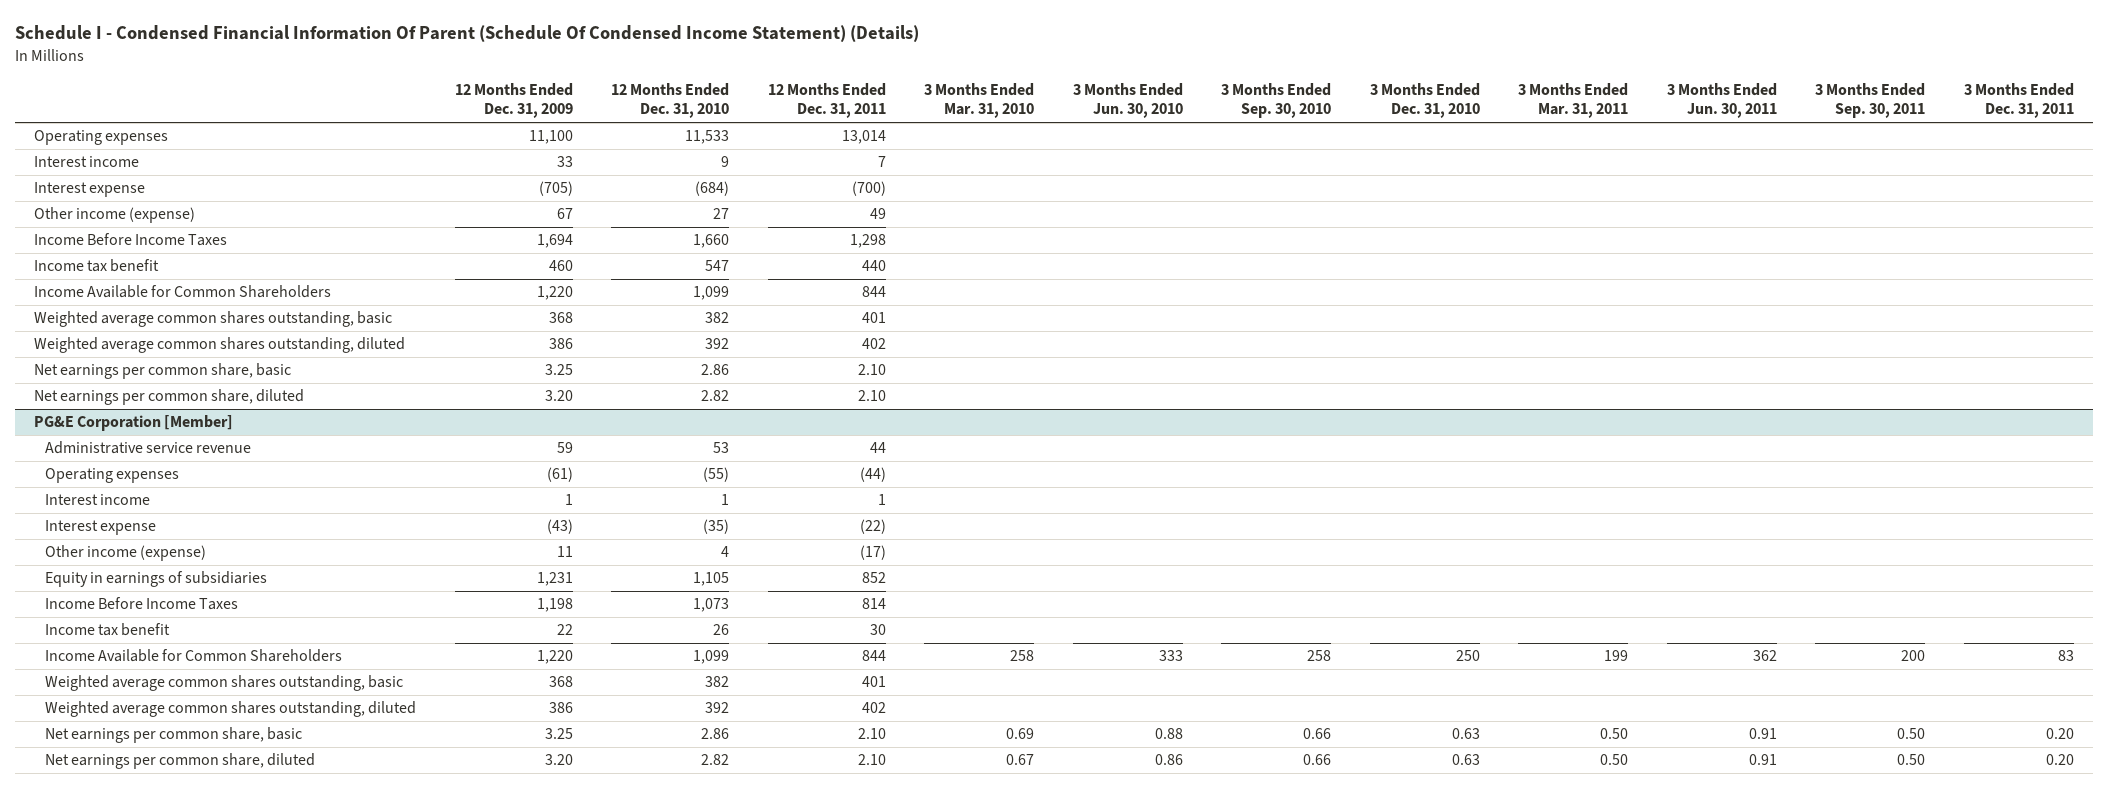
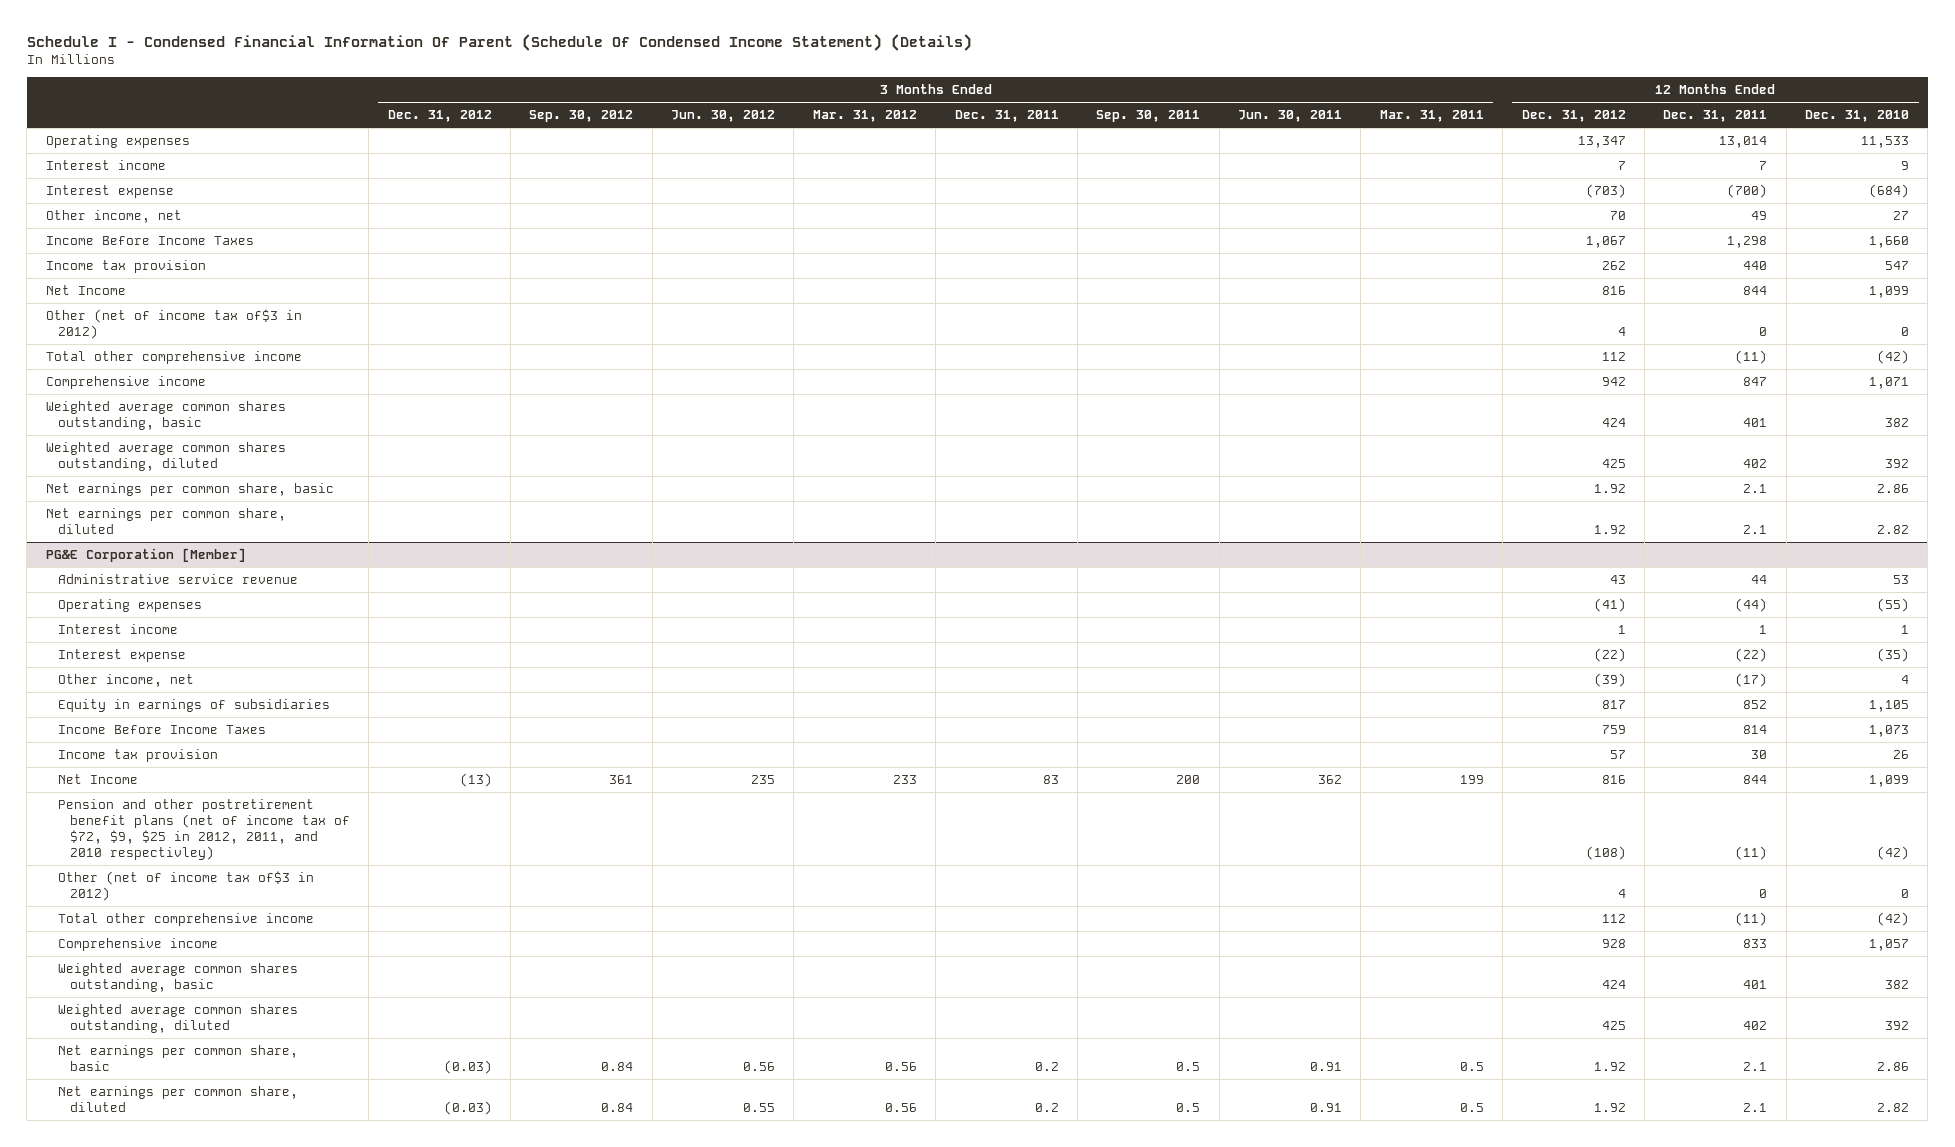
- | 12 Months Ended Dec. 31, 2009 | 12 Months Ended Dec. 31, 2010 | 12 Months Ended Dec. 31, 2011 | 3 Months Ended Mar. 31, 2010 | 3 Months Ended Jun. 30, 2010 | 3 Months Ended Sep. 30, 2010 | 3 Months Ended Dec. 31, 2010 | 3 Months Ended Mar. 31, 2011 | 3 Months Ended Jun. 30, 2011 | 3 Months Ended Sep. 30, 2011 | 3 Months Ended Dec. 31, 2011
+ | 3 Months Ended Dec. 31, 2012 | 3 Months Ended Sep. 30, 2012 | 3 Months Ended Jun. 30, 2012 | 3 Months Ended Mar. 31, 2012 | 3 Months Ended Dec. 31, 2011 | 3 Months Ended Sep. 30, 2011 | 3 Months Ended Jun. 30, 2011 | 3 Months Ended Mar. 31, 2011 | 12 Months Ended Dec. 31, 2012 | 12 Months Ended Dec. 31, 2011 | 12 Months Ended Dec. 31, 2010
- Other income (expense) | 67 | 27 | 49 | | | | | | | |
+ Other income, net | | | | | | | | | 70 | 49 | 27
- Income tax benefit | 460 | 547 | 440 | | | | | | | |
- Income Available for Common Shareholders | 1,220 | 1,099 | 844 | | | | | | | |
+ Income tax provision | | | | | | | | | 262 | 440 | 547
+ Net Income | | | | | | | | | 816 | 844 | 1,099
+ Other (net of income tax of$3 in 2012) | | | | | | | | | 4 | 0 | 0
+ Total other comprehensive income | | | | | | | | | 112 | (11) | (42)
+ Comprehensive income | | | | | | | | | 942 | 847 | 1,071
- Net earnings per common share, basic | 3.25 | 2.86 | 2.10 | | | | | | | |
- Net earnings per common share, diluted | 3.20 | 2.82 | 2.10 | | | | | | | |
+ Net earnings per common share, basic | | | | | | | | | 1.92 | 2.1 | 2.86
+ Net earnings per common share, diluted | | | | | | | | | 1.92 | 2.1 | 2.82
@ PG&E Corporation [Member]
- Other income (expense) | 11 | 4 | (17) | | | | | | | |
+ Other income, net | | | | | | | | | (39) | (17) | 4
- Income tax benefit | 22 | 26 | 30 | | | | | | | |
- Income Available for Common Shareholders | 1,220 | 1,099 | 844 | 258 | 333 | 258 | 250 | 199 | 362 | 200 | 83
+ Income tax provision | | | | | | | | | 57 | 30 | 26
+ Net Income | (13) | 361 | 235 | 233 | 83 | 200 | 362 | 199 | 816 | 844 | 1,099
+ Pension and other postretirement benefit plans (net of income tax of $72, $9, $25 in 2012, 2011, and 2010 respectivley) | | | | | | | | | (108) | (11) | (42)
+ Other (net of income tax of$3 in 2012) | | | | | | | | | 4 | 0 | 0
+ Total other comprehensive income | | | | | | | | | 112 | (11) | (42)
+ Comprehensive income | | | | | | | | | 928 | 833 | 1,057
- Net earnings per common share, basic | 3.25 | 2.86 | 2.10 | 0.69 | 0.88 | 0.66 | 0.63 | 0.50 | 0.91 | 0.50 | 0.20
- Net earnings per common share, diluted | 3.20 | 2.82 | 2.10 | 0.67 | 0.86 | 0.66 | 0.63 | 0.50 | 0.91 | 0.50 | 0.20
+ Net earnings per common share, basic | (0.03) | 0.84 | 0.56 | 0.56 | 0.2 | 0.5 | 0.91 | 0.5 | 1.92 | 2.1 | 2.86
+ Net earnings per common share, diluted | (0.03) | 0.84 | 0.55 | 0.56 | 0.2 | 0.5 | 0.91 | 0.5 | 1.92 | 2.1 | 2.82

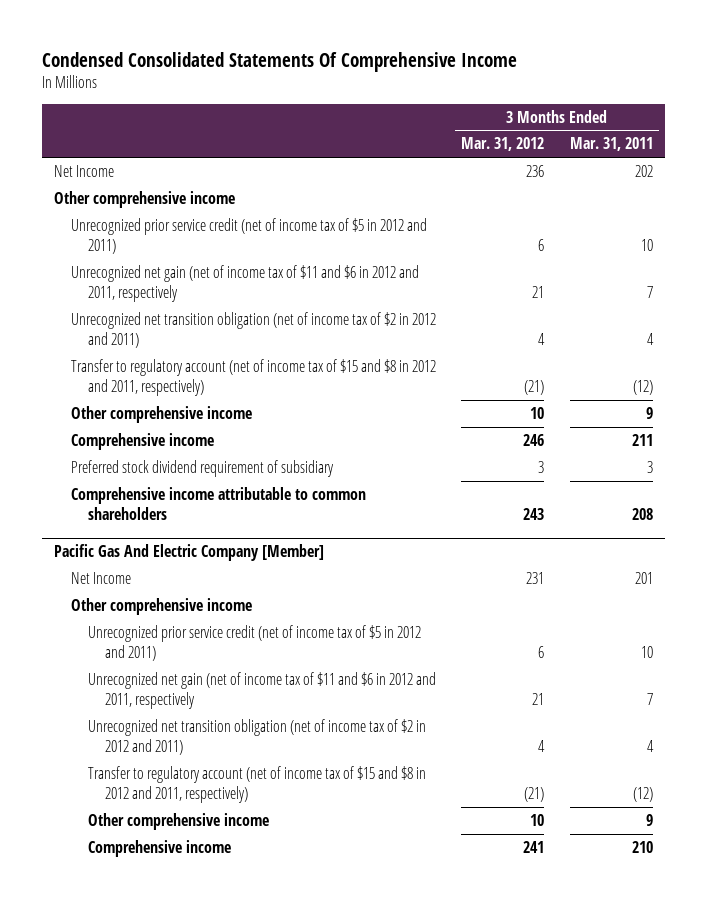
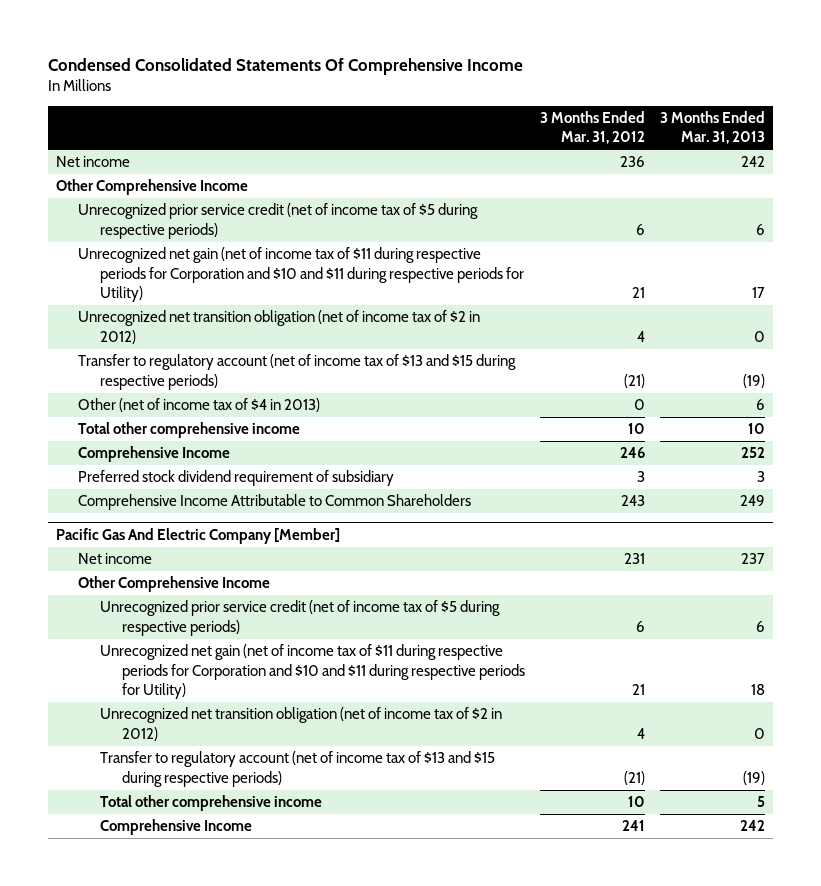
- | 3 Months Ended Mar. 31, 2012 | 3 Months Ended Mar. 31, 2011
+ | 3 Months Ended Mar. 31, 2012 | 3 Months Ended Mar. 31, 2013
- Net Income | 236 | 202
- Other comprehensive income
- Unrecognized prior service credit (net of income tax of $5 in 2012 and 2011) | 6 | 10
- Unrecognized net gain (net of income tax of $11 and $6 in 2012 and 2011, respectively | 21 | 7
- Unrecognized net transition obligation (net of income tax of $2 in 2012 and 2011) | 4 | 4
- Transfer to regulatory account (net of income tax of $15 and $8 in 2012 and 2011, respectively) | (21) | (12)
- Other comprehensive income | 10 | 9
- Comprehensive income | 246 | 211
+ Net income | 236 | 242
+ Other Comprehensive Income
+ Unrecognized prior service credit (net of income tax of $5 during respective periods) | 6 | 6
+ Unrecognized net gain (net of income tax of $11 during respective periods for Corporation and $10 and $11 during respective periods for Utility) | 21 | 17
+ Unrecognized net transition obligation (net of income tax of $2 in 2012) | 4 | 0
+ Transfer to regulatory account (net of income tax of $13 and $15 during respective periods) | (21) | (19)
+ Other (net of income tax of $4 in 2013) | 0 | 6
+ Total other comprehensive income | 10 | 10
+ Comprehensive Income | 246 | 252
- Comprehensive income attributable to common shareholders | 243 | 208
+ Comprehensive Income Attributable to Common Shareholders | 243 | 249
@ Pacific Gas And Electric Company [Member]
- Net Income | 231 | 201
- Other comprehensive income
- Unrecognized prior service credit (net of income tax of $5 in 2012 and 2011) | 6 | 10
- Unrecognized net gain (net of income tax of $11 and $6 in 2012 and 2011, respectively | 21 | 7
- Unrecognized net transition obligation (net of income tax of $2 in 2012 and 2011) | 4 | 4
- Transfer to regulatory account (net of income tax of $15 and $8 in 2012 and 2011, respectively) | (21) | (12)
- Other comprehensive income | 10 | 9
- Comprehensive income | 241 | 210
+ Net income | 231 | 237
+ Other Comprehensive Income
+ Unrecognized prior service credit (net of income tax of $5 during respective periods) | 6 | 6
+ Unrecognized net gain (net of income tax of $11 during respective periods for Corporation and $10 and $11 during respective periods for Utility) | 21 | 18
+ Unrecognized net transition obligation (net of income tax of $2 in 2012) | 4 | 0
+ Transfer to regulatory account (net of income tax of $13 and $15 during respective periods) | (21) | (19)
+ Total other comprehensive income | 10 | 5
+ Comprehensive Income | 241 | 242

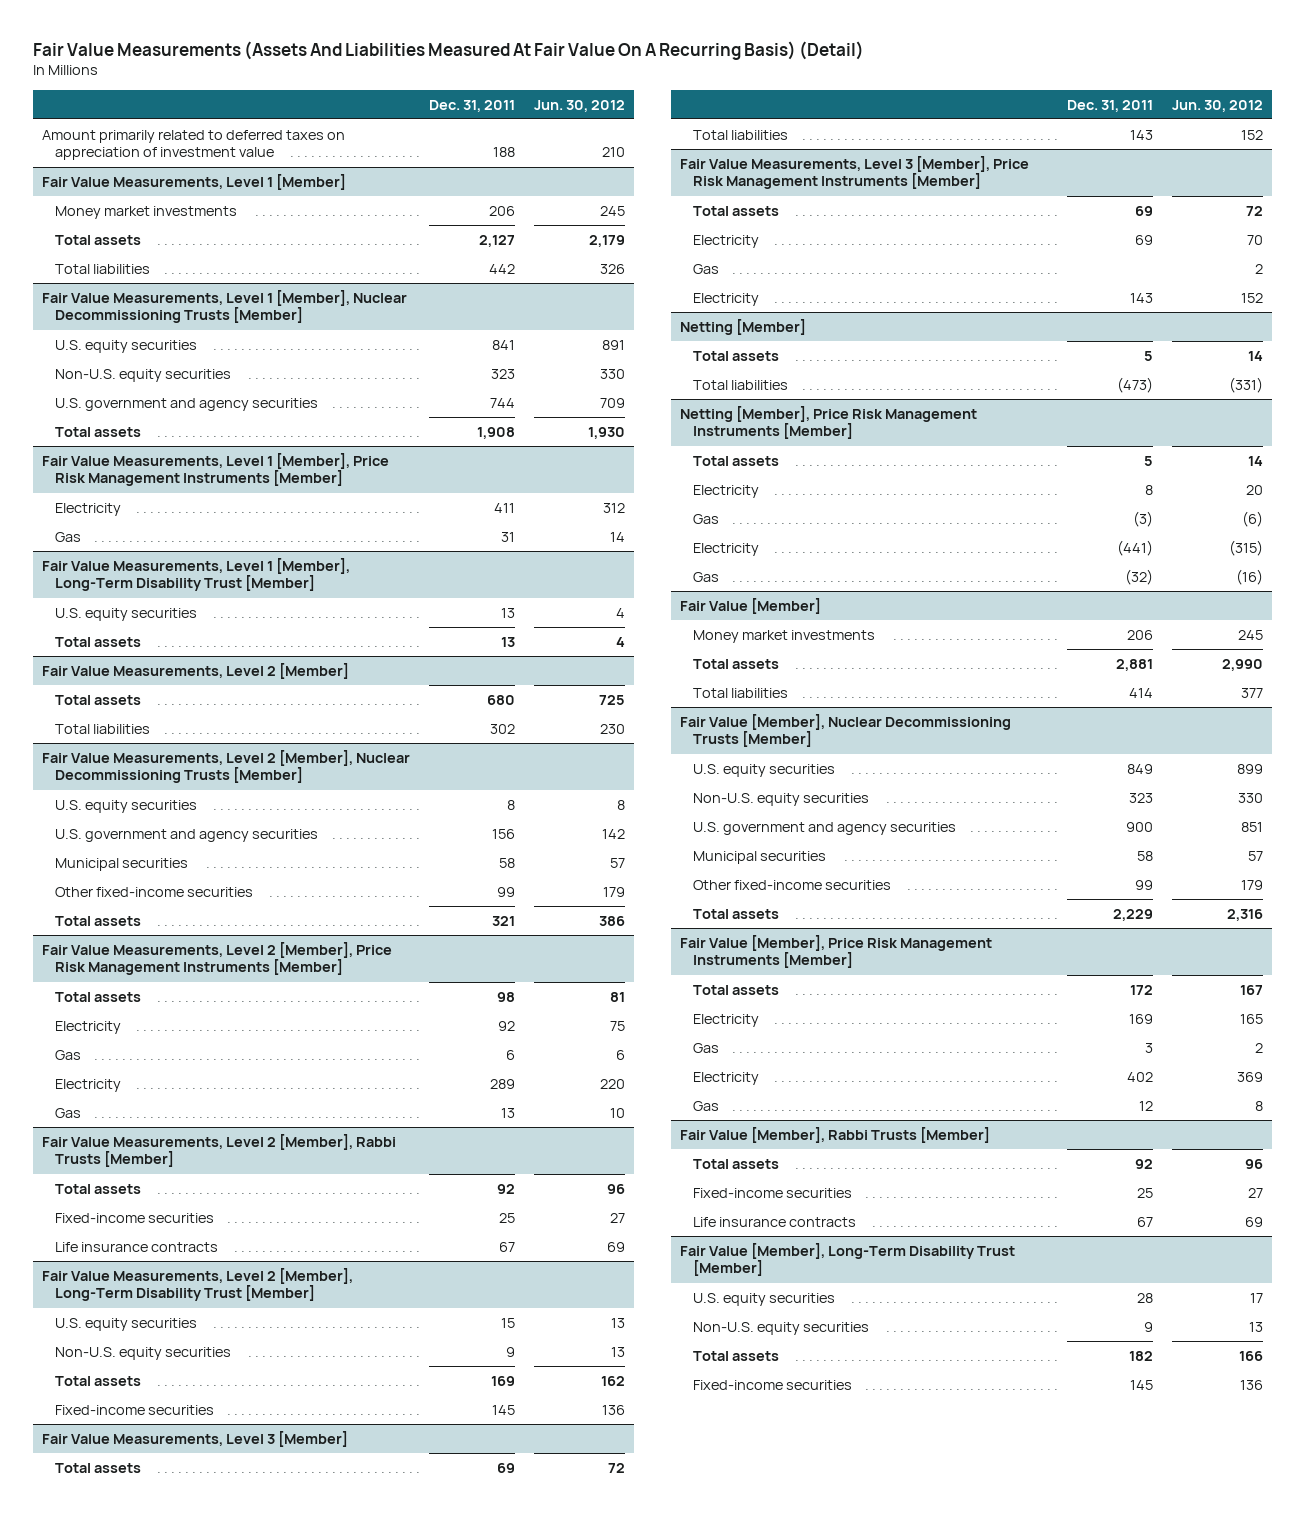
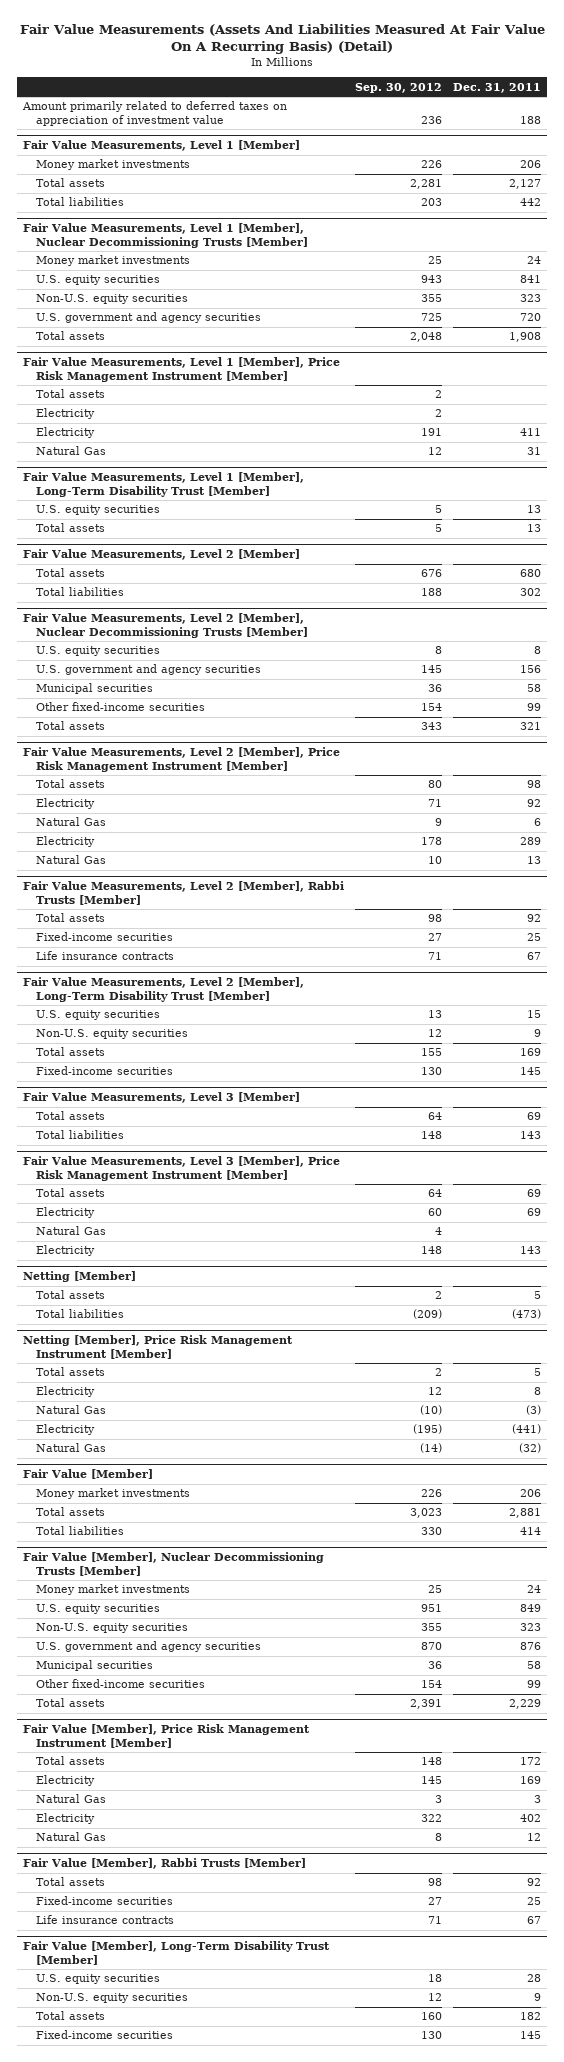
- | Dec. 31, 2011 | Jun. 30, 2012
+ | Sep. 30, 2012 | Dec. 31, 2011
@ Fair Value Measurements, Level 1 [Member], Nuclear Decommissioning Trusts [Member]
+ Money market investments | 25 | 24
- U.S. government and agency securities | 744 | 709
+ U.S. government and agency securities | 725 | 720
- Fair Value Measurements, Level 1 [Member], Price Risk Management Instruments [Member]
+ Fair Value Measurements, Level 1 [Member], Price Risk Management Instrument [Member]
+ Total assets | 2 |
+ Electricity | 2 |
- Gas | 31 | 14
+ Natural Gas | 12 | 31
- Fair Value Measurements, Level 2 [Member], Price Risk Management Instruments [Member]
+ Fair Value Measurements, Level 2 [Member], Price Risk Management Instrument [Member]
- Gas | 6 | 6
+ Natural Gas | 9 | 6
- Gas | 13 | 10
+ Natural Gas | 10 | 13
- Fair Value Measurements, Level 3 [Member], Price Risk Management Instruments [Member]
+ Fair Value Measurements, Level 3 [Member], Price Risk Management Instrument [Member]
- Gas | | 2
+ Natural Gas | 4 |
- Netting [Member], Price Risk Management Instruments [Member]
+ Netting [Member], Price Risk Management Instrument [Member]
- Gas | (3) | (6)
+ Natural Gas | (10) | (3)
- Gas | (32) | (16)
+ Natural Gas | (14) | (32)
@ Fair Value [Member], Nuclear Decommissioning Trusts [Member]
+ Money market investments | 25 | 24
- U.S. government and agency securities | 900 | 851
+ U.S. government and agency securities | 870 | 876
- Fair Value [Member], Price Risk Management Instruments [Member]
+ Fair Value [Member], Price Risk Management Instrument [Member]
- Gas | 3 | 2
+ Natural Gas | 3 | 3
- Gas | 12 | 8
+ Natural Gas | 8 | 12

